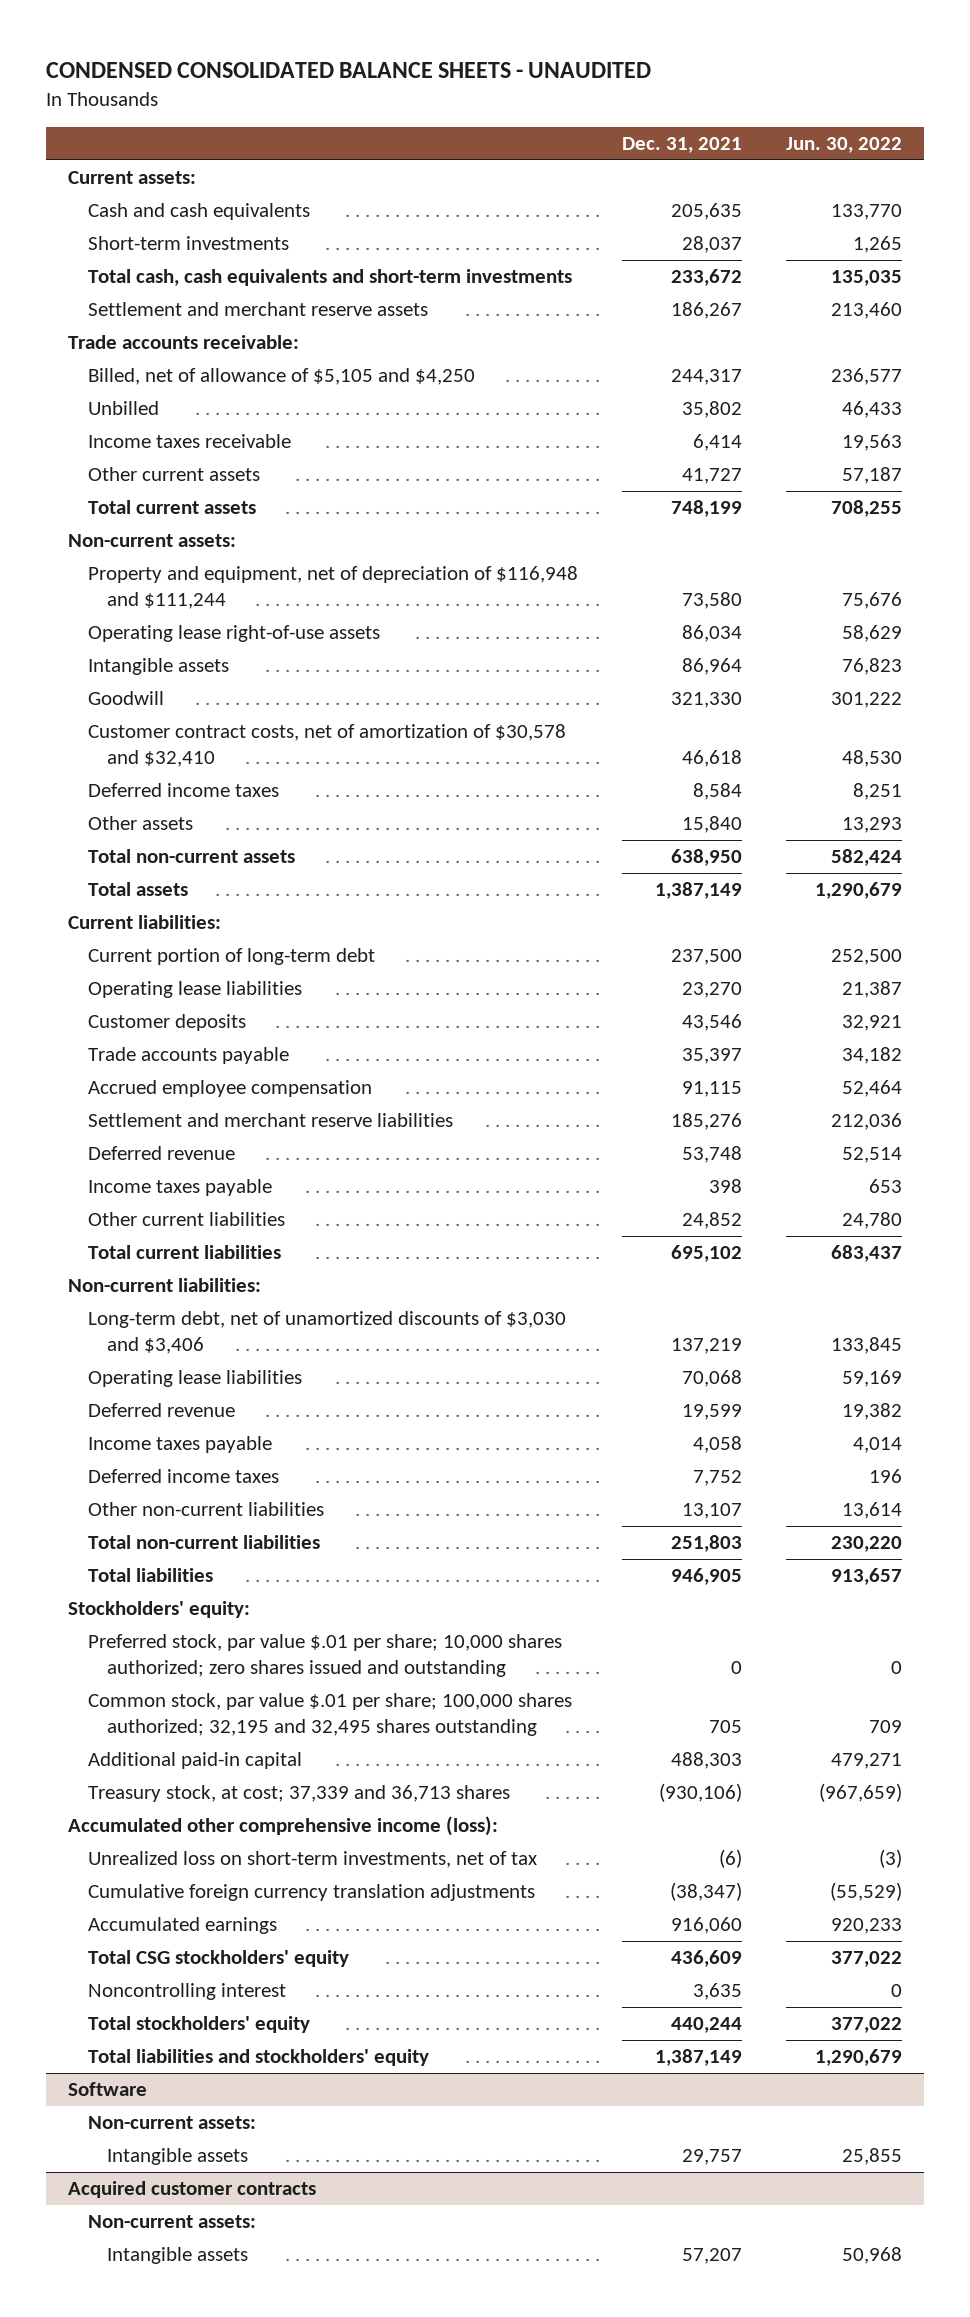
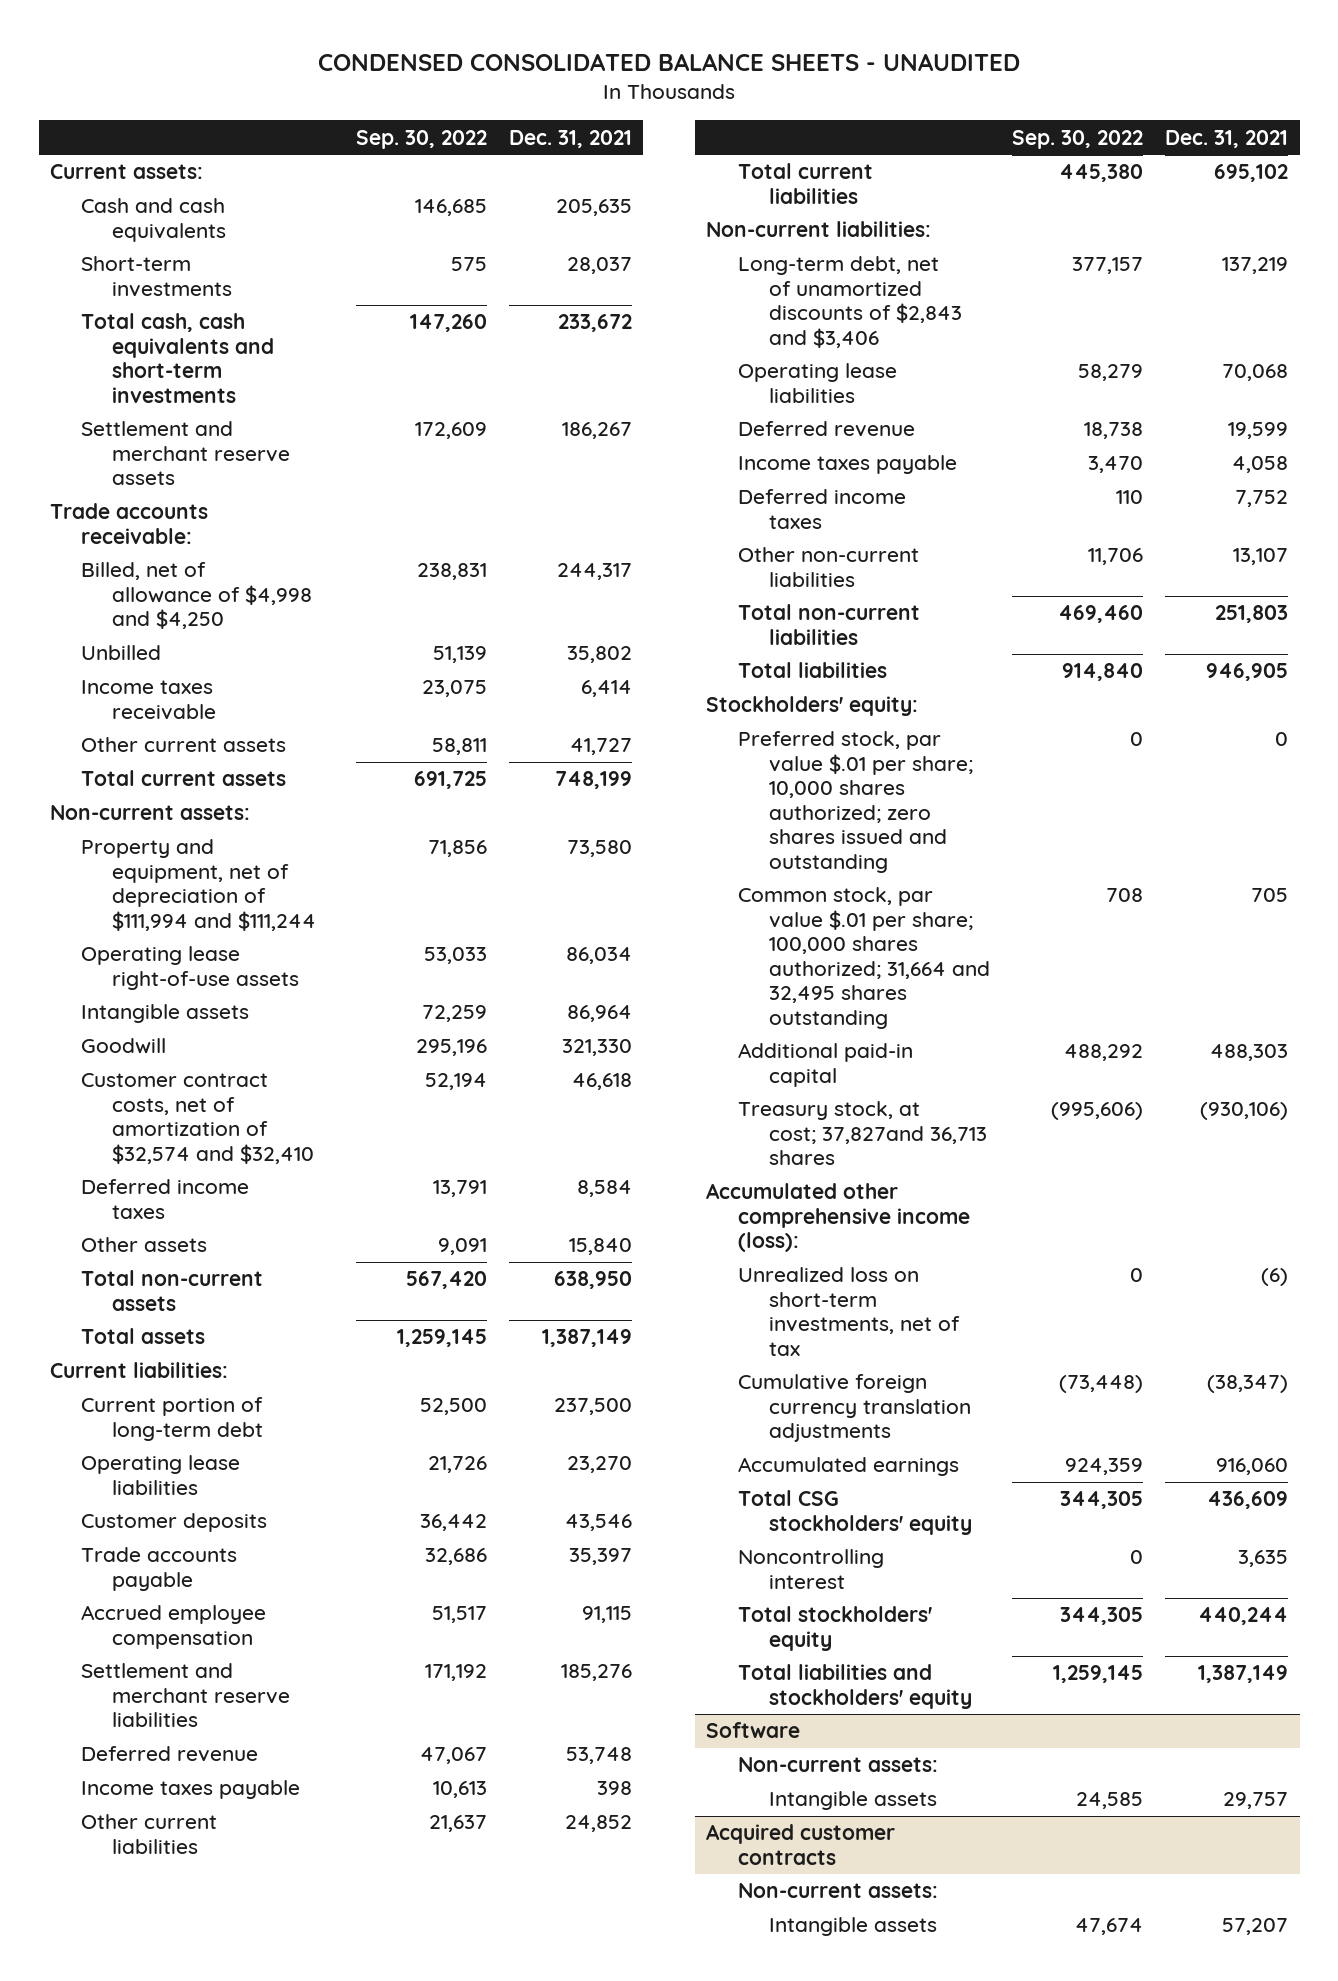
- | Dec. 31, 2021 | Jun. 30, 2022
+ | Sep. 30, 2022 | Dec. 31, 2021
- Billed, net of allowance of $5,105 and $4,250 | 244,317 | 236,577
+ Billed, net of allowance of $4,998 and $4,250 | 238,831 | 244,317
- Property and equipment, net of depreciation of $116,948 and $111,244 | 73,580 | 75,676
+ Property and equipment, net of depreciation of $111,994 and $111,244 | 71,856 | 73,580
- Customer contract costs, net of amortization of $30,578 and $32,410 | 46,618 | 48,530
+ Customer contract costs, net of amortization of $32,574 and $32,410 | 52,194 | 46,618
- Long-term debt, net of unamortized discounts of $3,030 and $3,406 | 137,219 | 133,845
+ Long-term debt, net of unamortized discounts of $2,843 and $3,406 | 377,157 | 137,219
- Common stock, par value $.01 per share; 100,000 shares authorized; 32,195 and 32,495 shares outstanding | 705 | 709
+ Common stock, par value $.01 per share; 100,000 shares authorized; 31,664 and 32,495 shares outstanding | 708 | 705
- Treasury stock, at cost; 37,339 and 36,713 shares | (930,106) | (967,659)
+ Treasury stock, at cost; 37,827and 36,713 shares | (995,606) | (930,106)

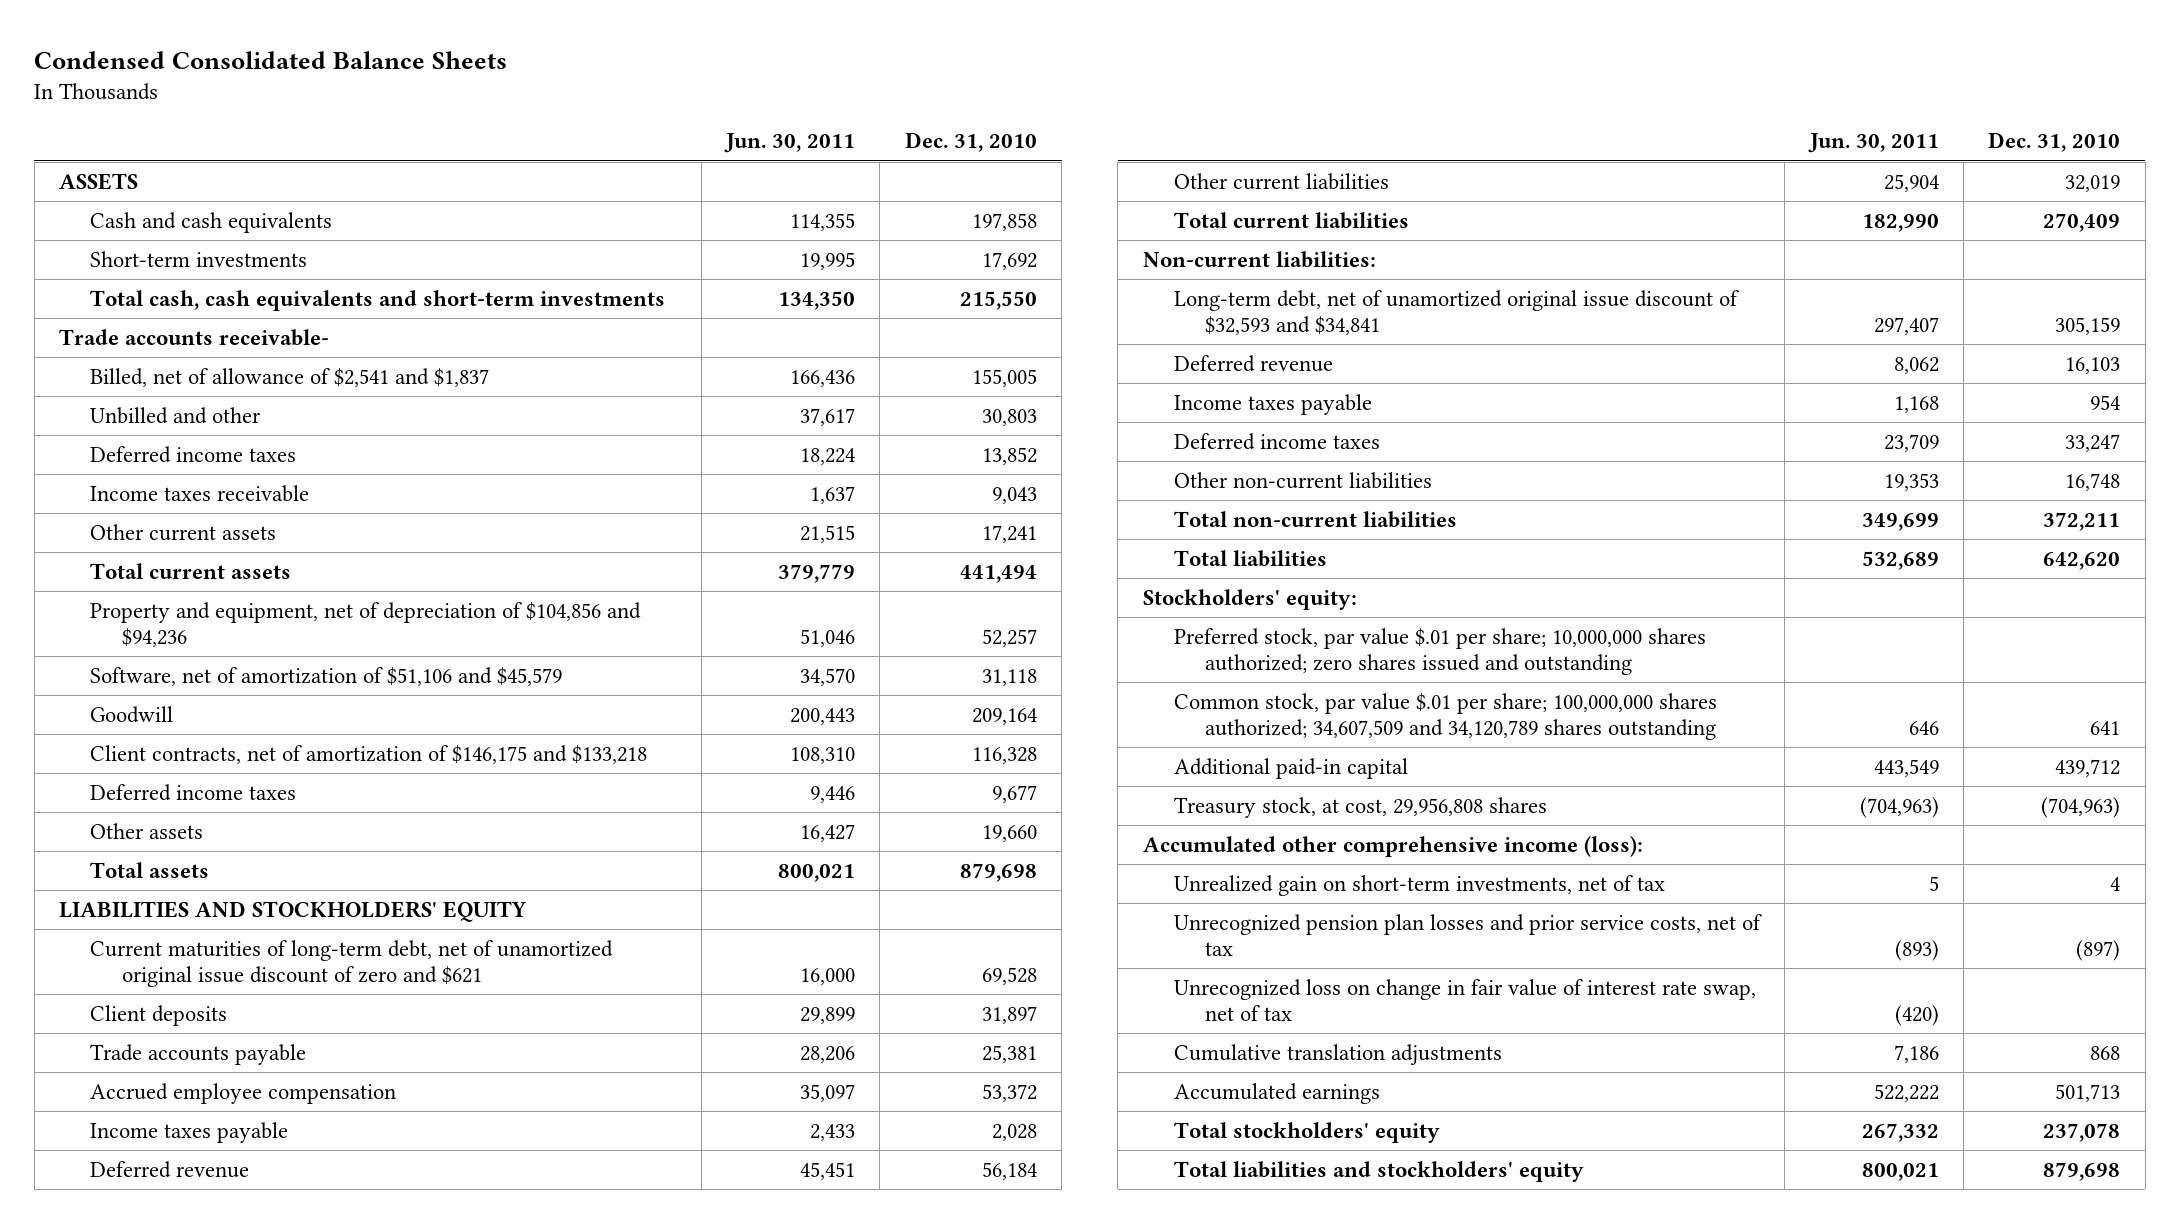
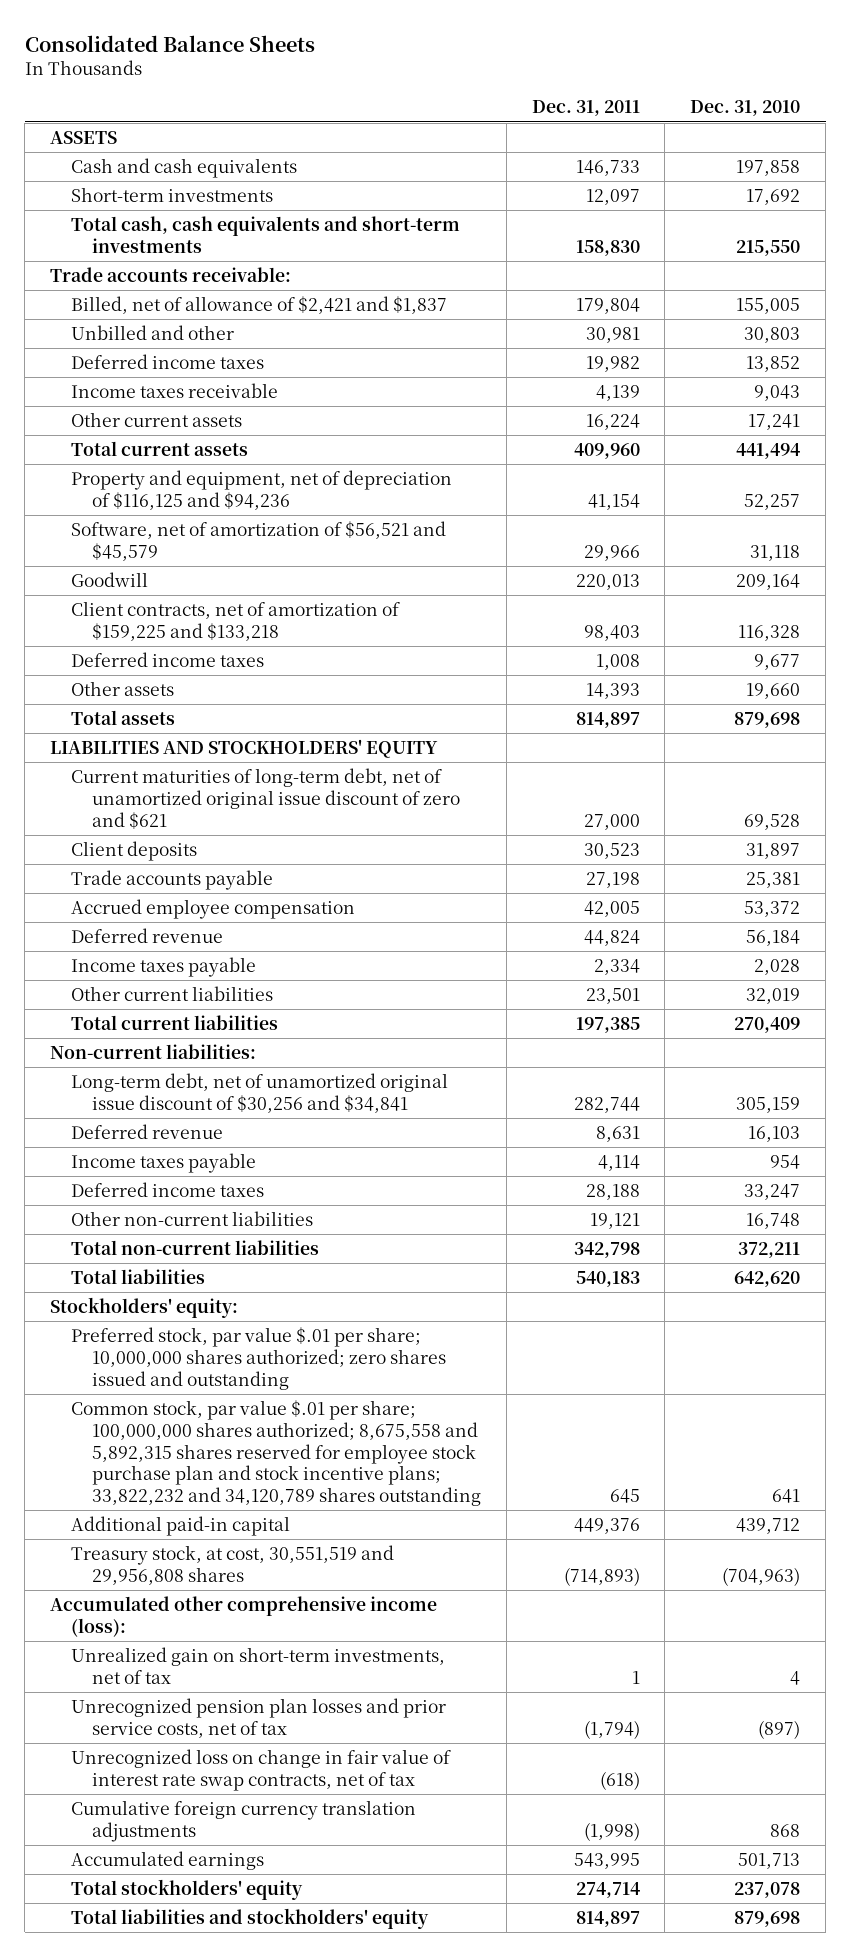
- Condensed Consolidated Balance Sheets
+ Consolidated Balance Sheets
- | Jun. 30, 2011 | Dec. 31, 2010
+ | Dec. 31, 2011 | Dec. 31, 2010
- Trade accounts receivable-
- Billed, net of allowance of $2,541 and $1,837 | 166,436 | 155,005
+ Trade accounts receivable:
+ Billed, net of allowance of $2,421 and $1,837 | 179,804 | 155,005
- Property and equipment, net of depreciation of $104,856 and $94,236 | 51,046 | 52,257
- Software, net of amortization of $51,106 and $45,579 | 34,570 | 31,118
+ Property and equipment, net of depreciation of $116,125 and $94,236 | 41,154 | 52,257
+ Software, net of amortization of $56,521 and $45,579 | 29,966 | 31,118
- Client contracts, net of amortization of $146,175 and $133,218 | 108,310 | 116,328
+ Client contracts, net of amortization of $159,225 and $133,218 | 98,403 | 116,328
moved down: Income taxes payable | 2,334 | 2,028
- Long-term debt, net of unamortized original issue discount of $32,593 and $34,841 | 297,407 | 305,159
+ Long-term debt, net of unamortized original issue discount of $30,256 and $34,841 | 282,744 | 305,159
- Common stock, par value $.01 per share; 100,000,000 shares authorized; 34,607,509 and 34,120,789 shares outstanding | 646 | 641
+ Common stock, par value $.01 per share; 100,000,000 shares authorized; 8,675,558 and 5,892,315 shares reserved for employee stock purchase plan and stock incentive plans; 33,822,232 and 34,120,789 shares outstanding | 645 | 641
- Treasury stock, at cost, 29,956,808 shares | (704,963) | (704,963)
+ Treasury stock, at cost, 30,551,519 and 29,956,808 shares | (714,893) | (704,963)
- Unrecognized loss on change in fair value of interest rate swap, net of tax | (420) |
- Cumulative translation adjustments | 7,186 | 868
+ Unrecognized loss on change in fair value of interest rate swap contracts, net of tax | (618) |
+ Cumulative foreign currency translation adjustments | (1,998) | 868

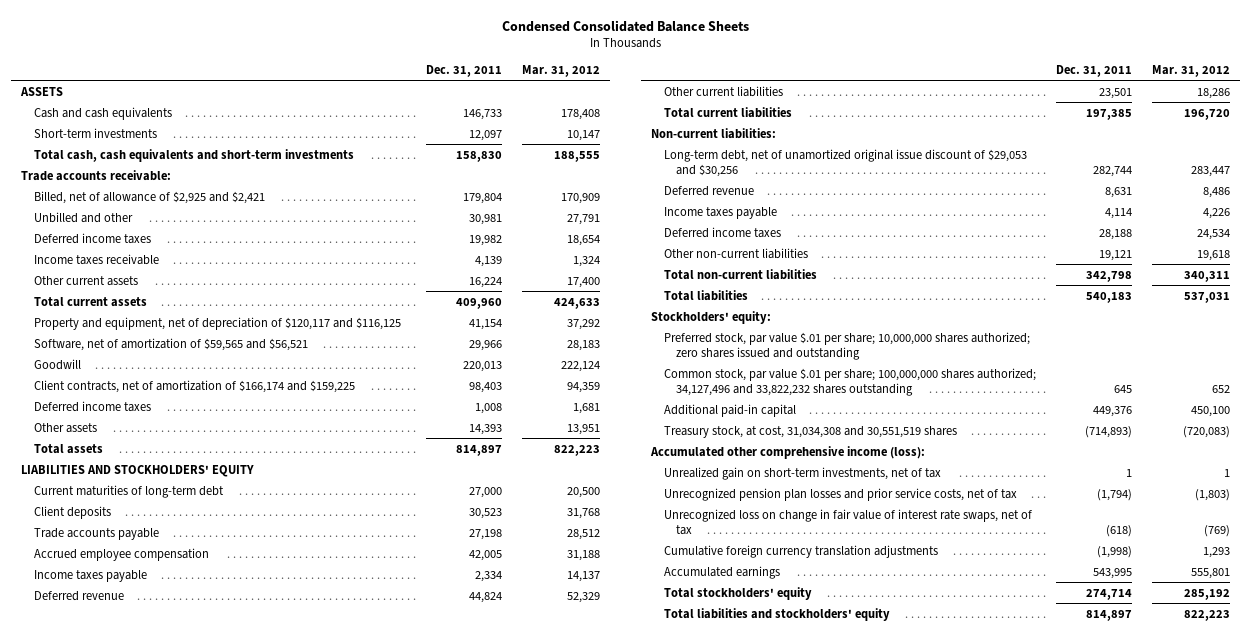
- Consolidated Balance Sheets
+ Condensed Consolidated Balance Sheets
- | Dec. 31, 2011 | Dec. 31, 2010
+ | Dec. 31, 2011 | Mar. 31, 2012
- Billed, net of allowance of $2,421 and $1,837 | 179,804 | 155,005
+ Billed, net of allowance of $2,925 and $2,421 | 179,804 | 170,909
- Property and equipment, net of depreciation of $116,125 and $94,236 | 41,154 | 52,257
- Software, net of amortization of $56,521 and $45,579 | 29,966 | 31,118
+ Property and equipment, net of depreciation of $120,117 and $116,125 | 41,154 | 37,292
+ Software, net of amortization of $59,565 and $56,521 | 29,966 | 28,183
- Client contracts, net of amortization of $159,225 and $133,218 | 98,403 | 116,328
+ Client contracts, net of amortization of $166,174 and $159,225 | 98,403 | 94,359
- Current maturities of long-term debt, net of unamortized original issue discount of zero and $621 | 27,000 | 69,528
+ Current maturities of long-term debt | 27,000 | 20,500
moved down: Deferred revenue | 44,824 | 52,329
- Long-term debt, net of unamortized original issue discount of $30,256 and $34,841 | 282,744 | 305,159
+ Long-term debt, net of unamortized original issue discount of $29,053 and $30,256 | 282,744 | 283,447
- Common stock, par value $.01 per share; 100,000,000 shares authorized; 8,675,558 and 5,892,315 shares reserved for employee stock purchase plan and stock incentive plans; 33,822,232 and 34,120,789 shares outstanding | 645 | 641
+ Common stock, par value $.01 per share; 100,000,000 shares authorized; 34,127,496 and 33,822,232 shares outstanding | 645 | 652
- Treasury stock, at cost, 30,551,519 and 29,956,808 shares | (714,893) | (704,963)
+ Treasury stock, at cost, 31,034,308 and 30,551,519 shares | (714,893) | (720,083)
- Unrecognized loss on change in fair value of interest rate swap contracts, net of tax | (618) |
+ Unrecognized loss on change in fair value of interest rate swaps, net of tax | (618) | (769)

